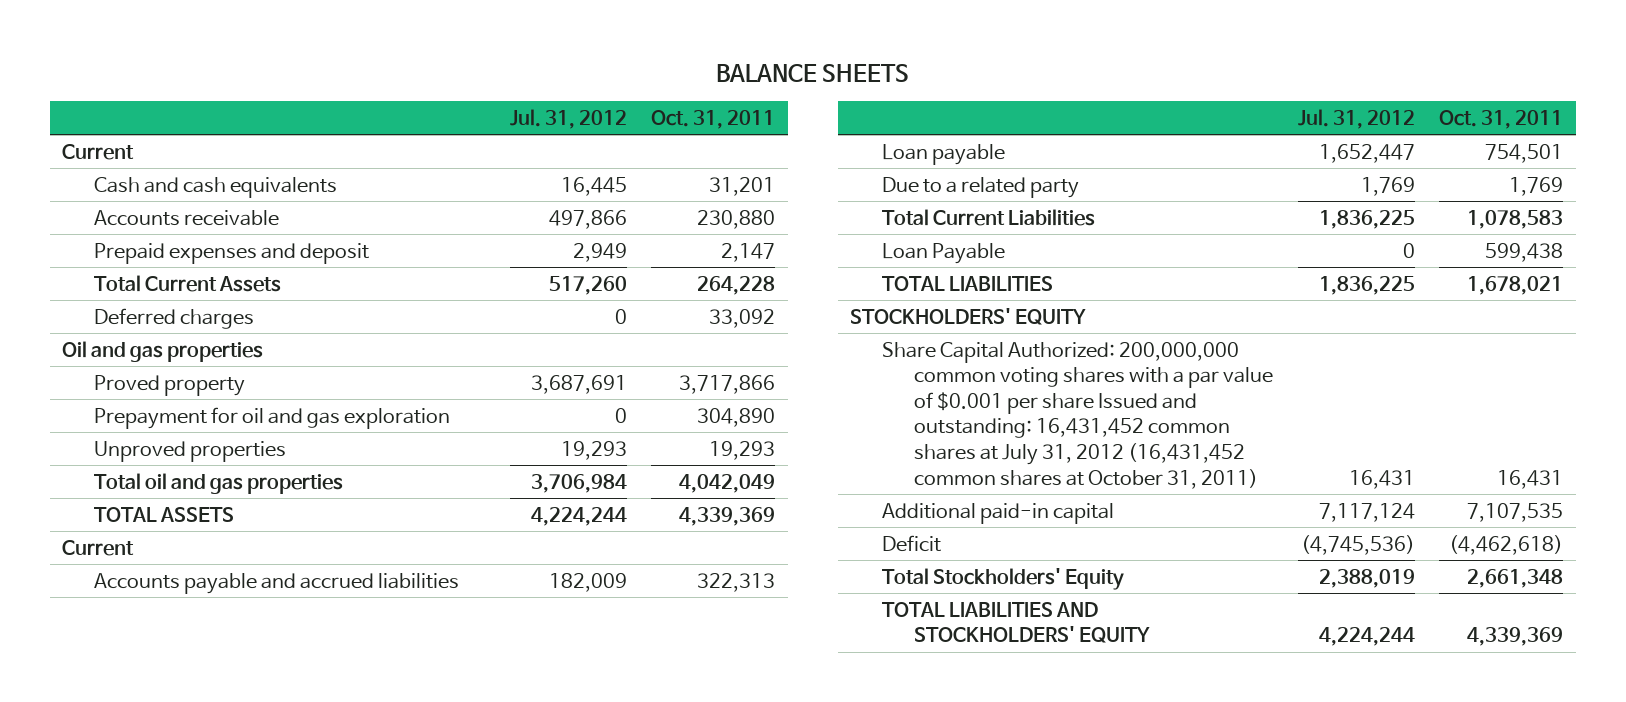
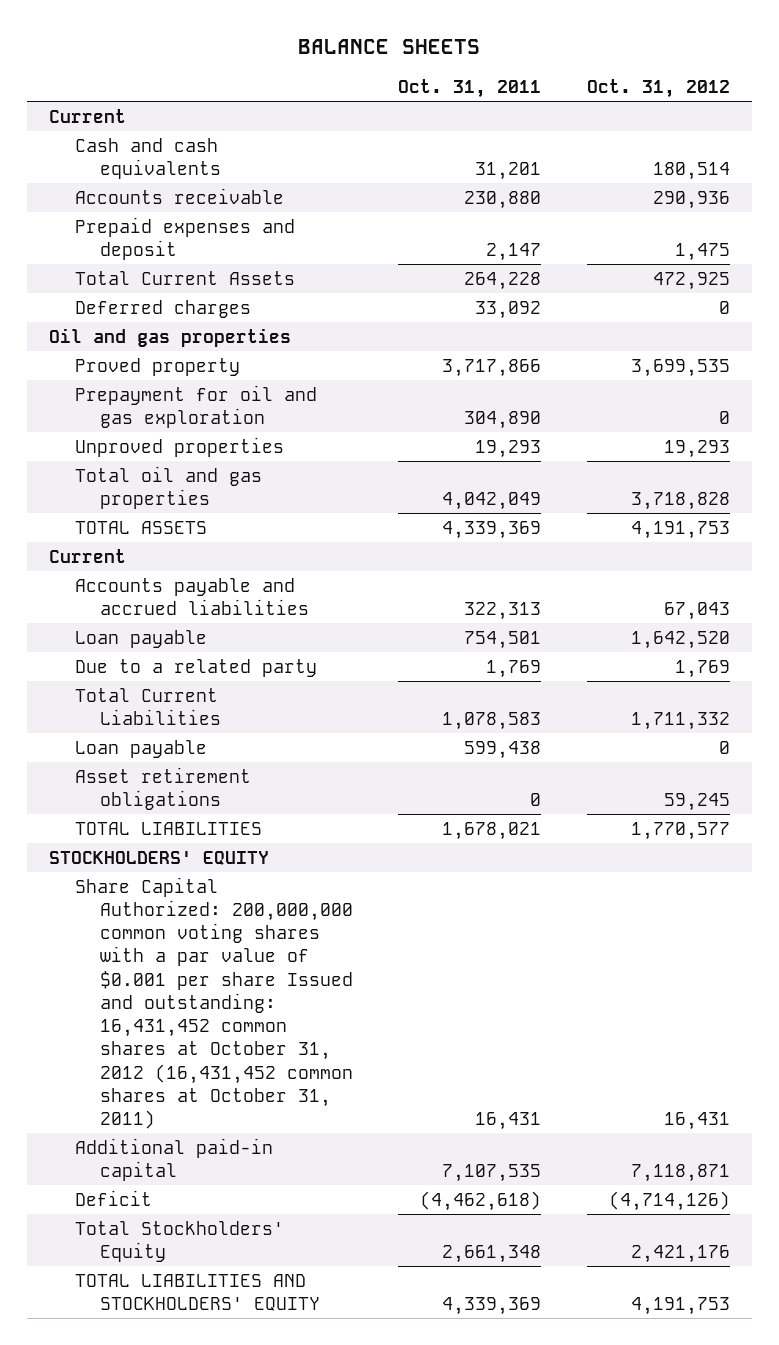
- | Jul. 31, 2012 | Oct. 31, 2011
+ | Oct. 31, 2011 | Oct. 31, 2012
- Loan Payable | 0 | 599,438
+ Loan payable | 599,438 | 0
+ Asset retirement obligations | 0 | 59,245
- Share Capital Authorized: 200,000,000 common voting shares with a par value of $0.001 per share Issued and outstanding: 16,431,452 common shares at July 31, 2012 (16,431,452 common shares at October 31, 2011) | 16,431 | 16,431
+ Share Capital Authorized: 200,000,000 common voting shares with a par value of $0.001 per share Issued and outstanding: 16,431,452 common shares at October 31, 2012 (16,431,452 common shares at October 31, 2011) | 16,431 | 16,431

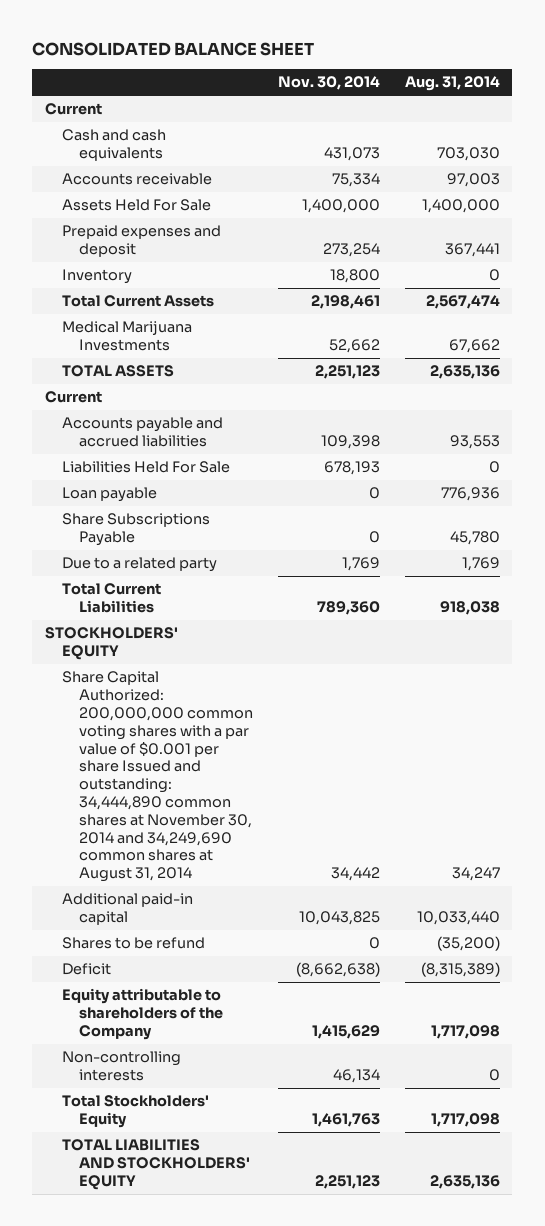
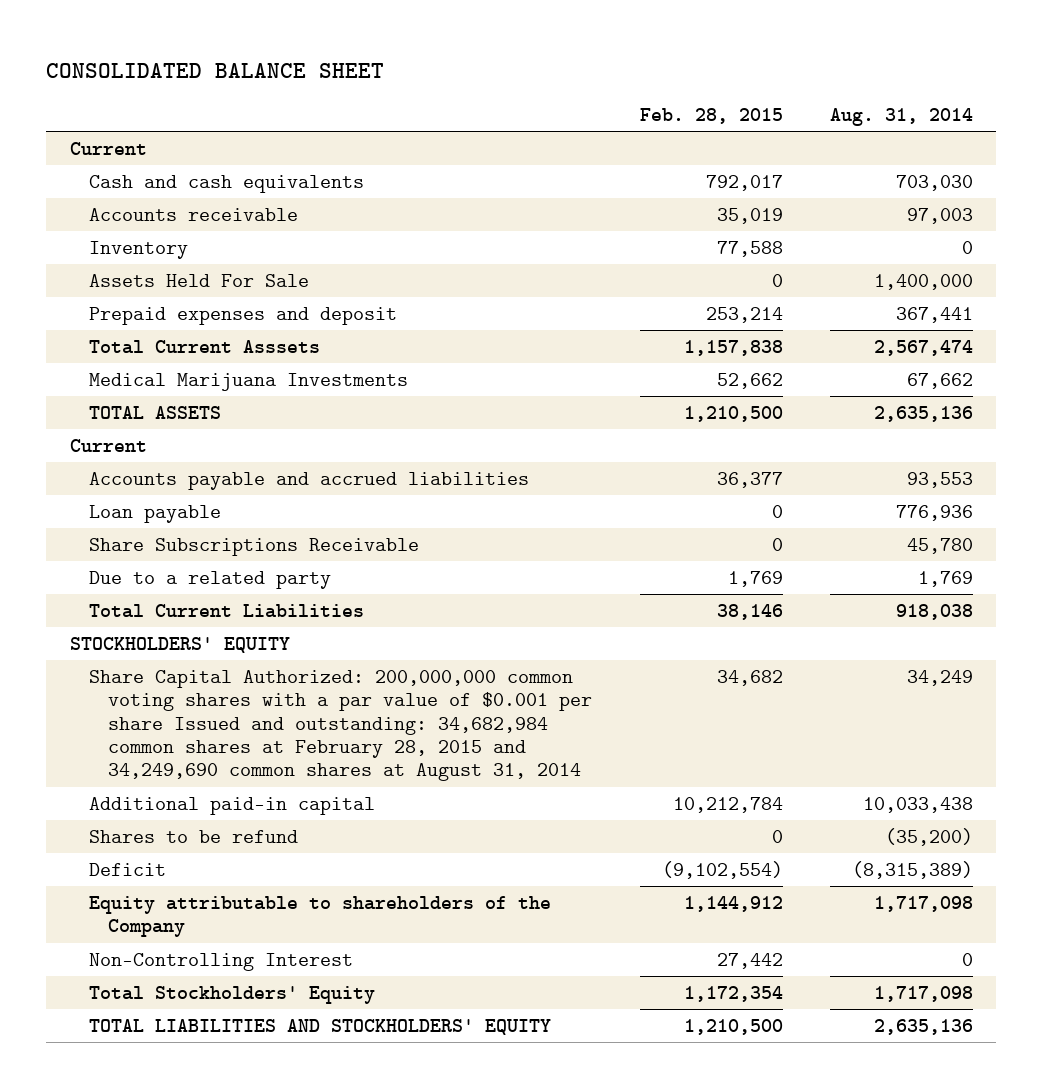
- | Nov. 30, 2014 | Aug. 31, 2014
+ | Feb. 28, 2015 | Aug. 31, 2014
moved up: Inventory | 77,588 | 0
- Total Current Assets | 2,198,461 | 2,567,474
+ Total Current Asssets | 1,157,838 | 2,567,474
- Liabilities Held For Sale | 678,193 | 0
- Share Subscriptions Payable | 0 | 45,780
+ Share Subscriptions Receivable | 0 | 45,780
- Share Capital Authorized: 200,000,000 common voting shares with a par value of $0.001 per share Issued and outstanding: 34,444,890 common shares at November 30, 2014 and 34,249,690 common shares at August 31, 2014 | 34,442 | 34,247
- Additional paid-in capital | 10,043,825 | 10,033,440
+ Share Capital Authorized: 200,000,000 common voting shares with a par value of $0.001 per share Issued and outstanding: 34,682,984 common shares at February 28, 2015 and 34,249,690 common shares at August 31, 2014 | 34,682 | 34,249
+ Additional paid-in capital | 10,212,784 | 10,033,438
- Non-controlling interests | 46,134 | 0
+ Non-Controlling Interest | 27,442 | 0

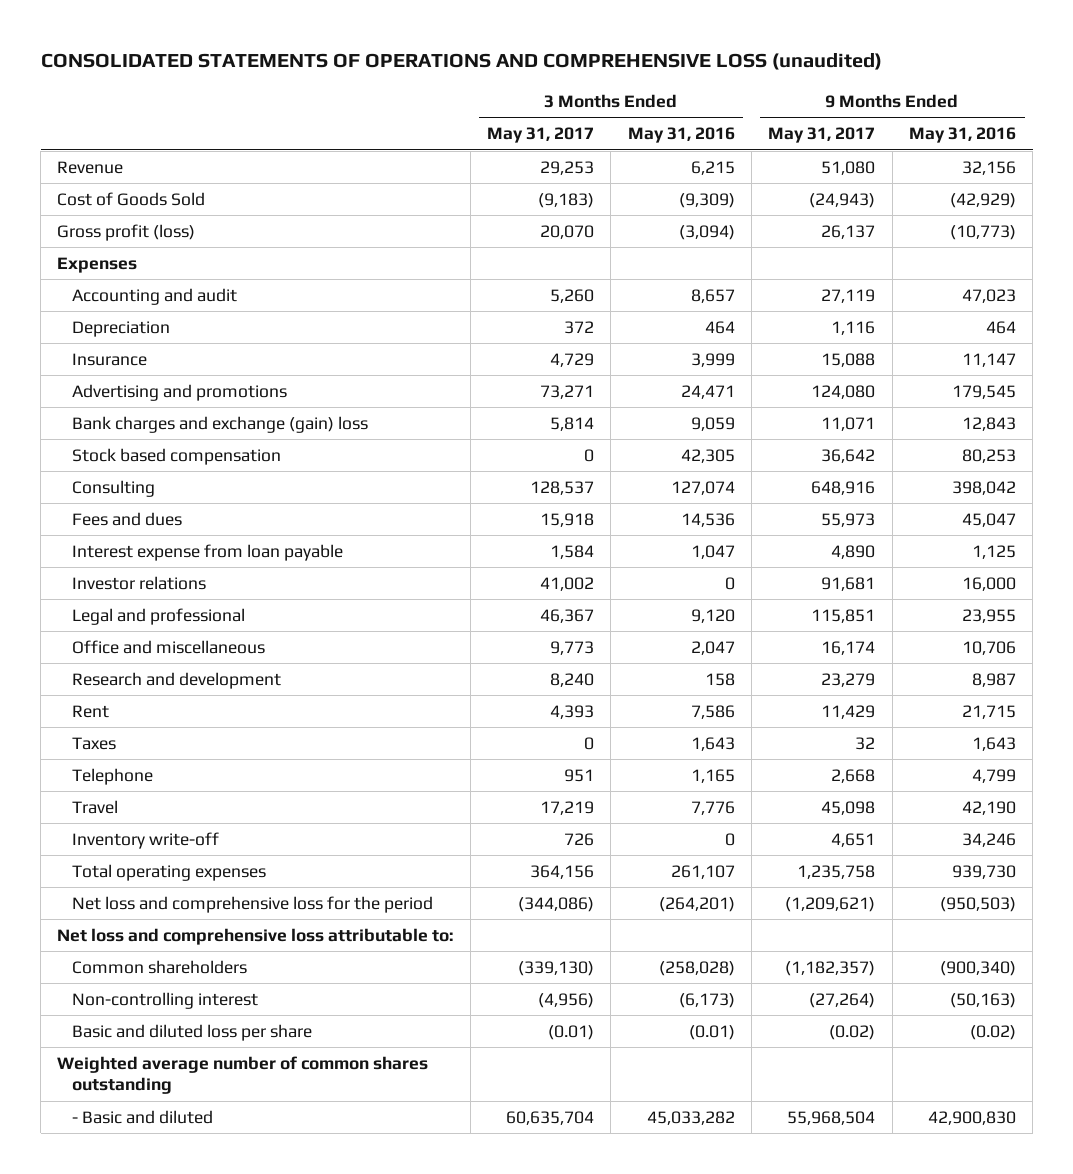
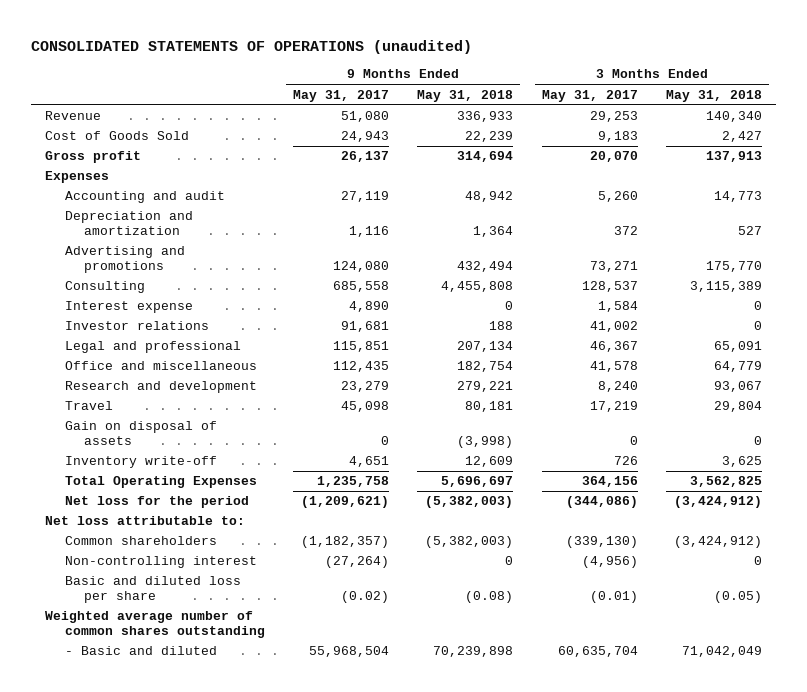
- CONSOLIDATED STATEMENTS OF OPERATIONS AND COMPREHENSIVE LOSS (unaudited)
+ CONSOLIDATED STATEMENTS OF OPERATIONS (unaudited)
- | 3 Months Ended May 31, 2017 | 3 Months Ended May 31, 2016 | 9 Months Ended May 31, 2017 | 9 Months Ended May 31, 2016
+ | 9 Months Ended May 31, 2017 | 9 Months Ended May 31, 2018 | 3 Months Ended May 31, 2017 | 3 Months Ended May 31, 2018
- Cost of Goods Sold | (9,183) | (9,309) | (24,943) | (42,929)
- Gross profit (loss) | 20,070 | (3,094) | 26,137 | (10,773)
+ Cost of Goods Sold | 24,943 | 22,239 | 9,183 | 2,427
+ Gross profit | 26,137 | 314,694 | 20,070 | 137,913
- Depreciation | 372 | 464 | 1,116 | 464
- Insurance | 4,729 | 3,999 | 15,088 | 11,147
+ Depreciation and amortization | 1,116 | 1,364 | 372 | 527
- Bank charges and exchange (gain) loss | 5,814 | 9,059 | 11,071 | 12,843
- Stock based compensation | 0 | 42,305 | 36,642 | 80,253
- Consulting | 128,537 | 127,074 | 648,916 | 398,042
- Fees and dues | 15,918 | 14,536 | 55,973 | 45,047
- Interest expense from loan payable | 1,584 | 1,047 | 4,890 | 1,125
+ Consulting | 685,558 | 4,455,808 | 128,537 | 3,115,389
+ Interest expense | 4,890 | 0 | 1,584 | 0
- Office and miscellaneous | 9,773 | 2,047 | 16,174 | 10,706
+ Office and miscellaneous | 112,435 | 182,754 | 41,578 | 64,779
- Rent | 4,393 | 7,586 | 11,429 | 21,715
- Taxes | 0 | 1,643 | 32 | 1,643
- Telephone | 951 | 1,165 | 2,668 | 4,799
+ Gain on disposal of assets | 0 | (3,998) | 0 | 0
- Total operating expenses | 364,156 | 261,107 | 1,235,758 | 939,730
- Net loss and comprehensive loss for the period | (344,086) | (264,201) | (1,209,621) | (950,503)
- Net loss and comprehensive loss attributable to:
+ Total Operating Expenses | 1,235,758 | 5,696,697 | 364,156 | 3,562,825
+ Net loss for the period | (1,209,621) | (5,382,003) | (344,086) | (3,424,912)
+ Net loss attributable to:

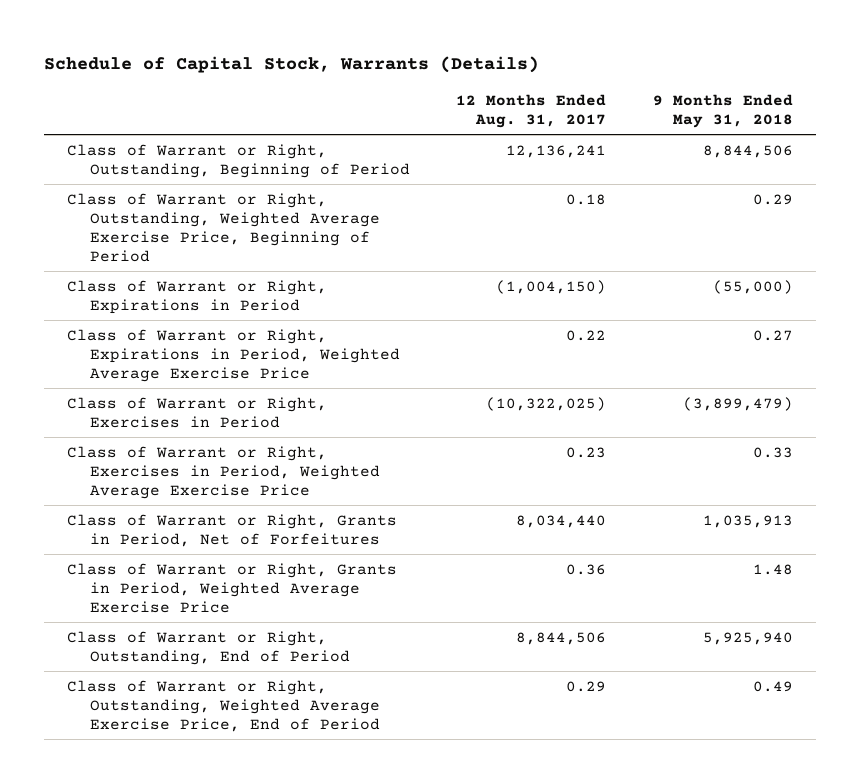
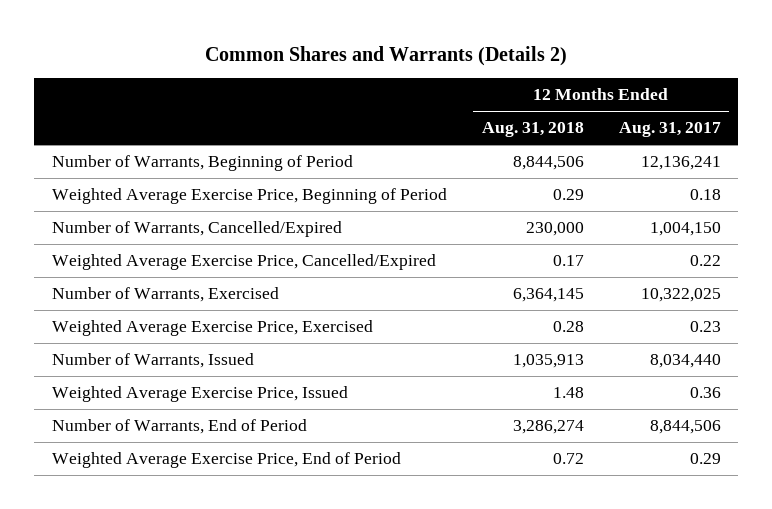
- Schedule of Capital Stock, Warrants (Details)
+ Common Shares and Warrants (Details 2)
- | 12 Months Ended Aug. 31, 2017 | 9 Months Ended May 31, 2018
+ | 12 Months Ended Aug. 31, 2018 | 12 Months Ended Aug. 31, 2017
- Class of Warrant or Right, Outstanding, Beginning of Period | 12,136,241 | 8,844,506
- Class of Warrant or Right, Outstanding, Weighted Average Exercise Price, Beginning of Period | 0.18 | 0.29
- Class of Warrant or Right, Expirations in Period | (1,004,150) | (55,000)
- Class of Warrant or Right, Expirations in Period, Weighted Average Exercise Price | 0.22 | 0.27
- Class of Warrant or Right, Exercises in Period | (10,322,025) | (3,899,479)
- Class of Warrant or Right, Exercises in Period, Weighted Average Exercise Price | 0.23 | 0.33
- Class of Warrant or Right, Grants in Period, Net of Forfeitures | 8,034,440 | 1,035,913
- Class of Warrant or Right, Grants in Period, Weighted Average Exercise Price | 0.36 | 1.48
- Class of Warrant or Right, Outstanding, End of Period | 8,844,506 | 5,925,940
- Class of Warrant or Right, Outstanding, Weighted Average Exercise Price, End of Period | 0.29 | 0.49
+ Number of Warrants, Beginning of Period | 8,844,506 | 12,136,241
+ Weighted Average Exercise Price, Beginning of Period | 0.29 | 0.18
+ Number of Warrants, Cancelled/Expired | 230,000 | 1,004,150
+ Weighted Average Exercise Price, Cancelled/Expired | 0.17 | 0.22
+ Number of Warrants, Exercised | 6,364,145 | 10,322,025
+ Weighted Average Exercise Price, Exercised | 0.28 | 0.23
+ Number of Warrants, Issued | 1,035,913 | 8,034,440
+ Weighted Average Exercise Price, Issued | 1.48 | 0.36
+ Number of Warrants, End of Period | 3,286,274 | 8,844,506
+ Weighted Average Exercise Price, End of Period | 0.72 | 0.29

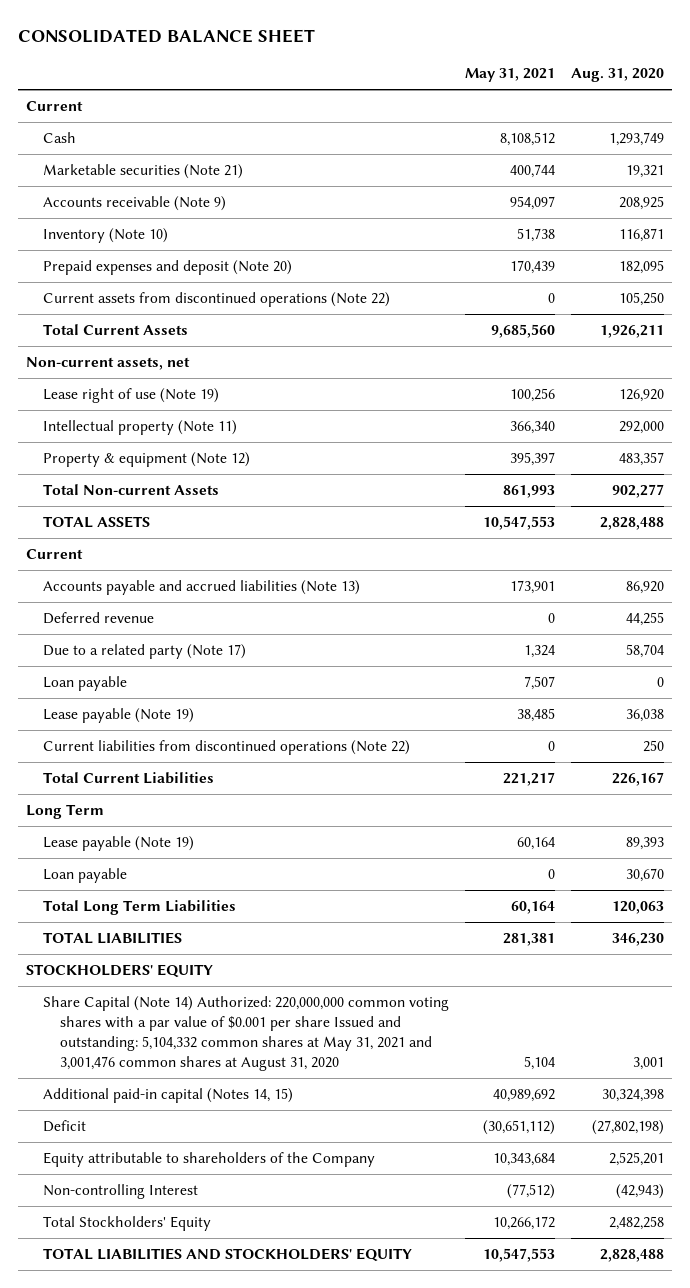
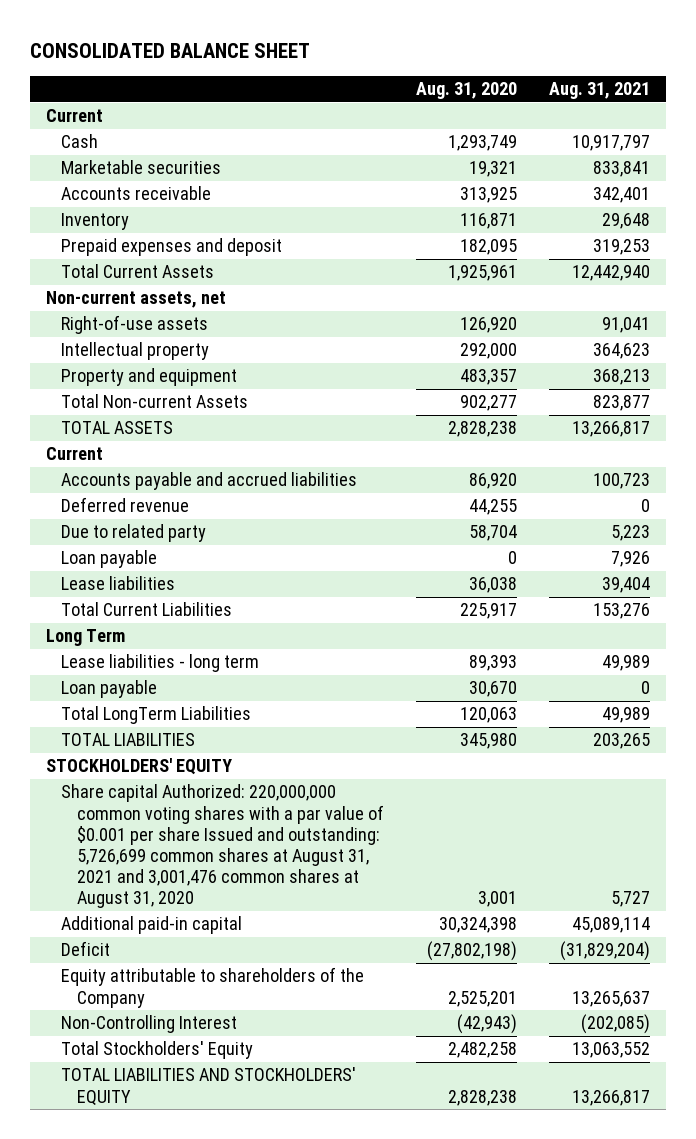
- | May 31, 2021 | Aug. 31, 2020
+ | Aug. 31, 2020 | Aug. 31, 2021
- Marketable securities (Note 21) | 400,744 | 19,321
- Accounts receivable (Note 9) | 954,097 | 208,925
- Inventory (Note 10) | 51,738 | 116,871
- Prepaid expenses and deposit (Note 20) | 170,439 | 182,095
- Current assets from discontinued operations (Note 22) | 0 | 105,250
- Total Current Assets | 9,685,560 | 1,926,211
+ Marketable securities | 19,321 | 833,841
+ Accounts receivable | 313,925 | 342,401
+ Inventory | 116,871 | 29,648
+ Prepaid expenses and deposit | 182,095 | 319,253
+ Total Current Assets | 1,925,961 | 12,442,940
- Lease right of use (Note 19) | 100,256 | 126,920
- Intellectual property (Note 11) | 366,340 | 292,000
- Property & equipment (Note 12) | 395,397 | 483,357
+ Right-of-use assets | 126,920 | 91,041
+ Intellectual property | 292,000 | 364,623
+ Property and equipment | 483,357 | 368,213
- TOTAL ASSETS | 10,547,553 | 2,828,488
+ TOTAL ASSETS | 2,828,238 | 13,266,817
- Accounts payable and accrued liabilities (Note 13) | 173,901 | 86,920
+ Accounts payable and accrued liabilities | 86,920 | 100,723
- Due to a related party (Note 17) | 1,324 | 58,704
+ Due to related party | 58,704 | 5,223
- Lease payable (Note 19) | 38,485 | 36,038
- Current liabilities from discontinued operations (Note 22) | 0 | 250
- Total Current Liabilities | 221,217 | 226,167
+ Lease liabilities | 36,038 | 39,404
+ Total Current Liabilities | 225,917 | 153,276
- Lease payable (Note 19) | 60,164 | 89,393
+ Lease liabilities - long term | 89,393 | 49,989
- Total Long Term Liabilities | 60,164 | 120,063
- TOTAL LIABILITIES | 281,381 | 346,230
+ Total LongTerm Liabilities | 120,063 | 49,989
+ TOTAL LIABILITIES | 345,980 | 203,265
- Share Capital (Note 14) Authorized: 220,000,000 common voting shares with a par value of $0.001 per share Issued and outstanding: 5,104,332 common shares at May 31, 2021 and 3,001,476 common shares at August 31, 2020 | 5,104 | 3,001
- Additional paid-in capital (Notes 14, 15) | 40,989,692 | 30,324,398
+ Share capital Authorized: 220,000,000 common voting shares with a par value of $0.001 per share Issued and outstanding: 5,726,699 common shares at August 31, 2021 and 3,001,476 common shares at August 31, 2020 | 3,001 | 5,727
+ Additional paid-in capital | 30,324,398 | 45,089,114
- Non-controlling Interest | (77,512) | (42,943)
+ Non-Controlling Interest | (42,943) | (202,085)
- TOTAL LIABILITIES AND STOCKHOLDERS' EQUITY | 10,547,553 | 2,828,488
+ TOTAL LIABILITIES AND STOCKHOLDERS' EQUITY | 2,828,238 | 13,266,817

